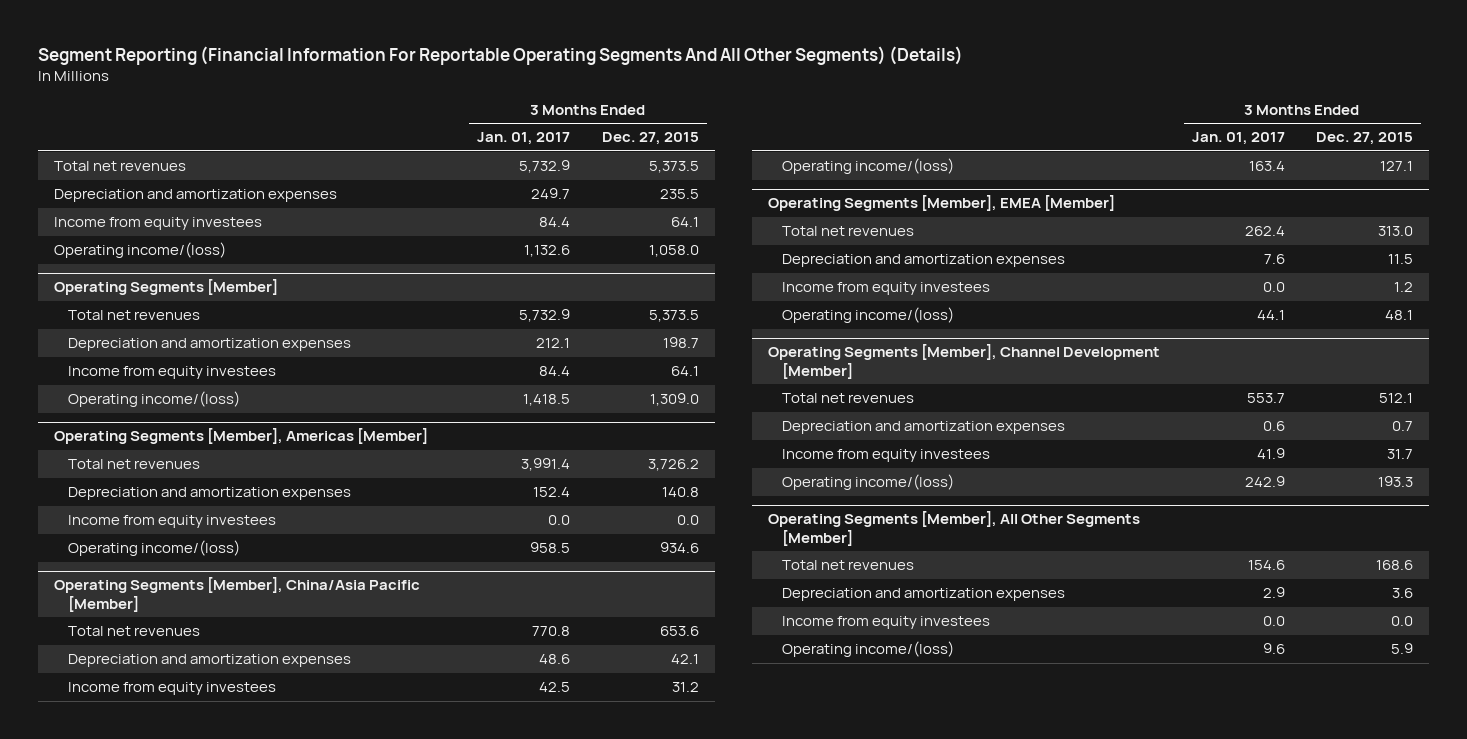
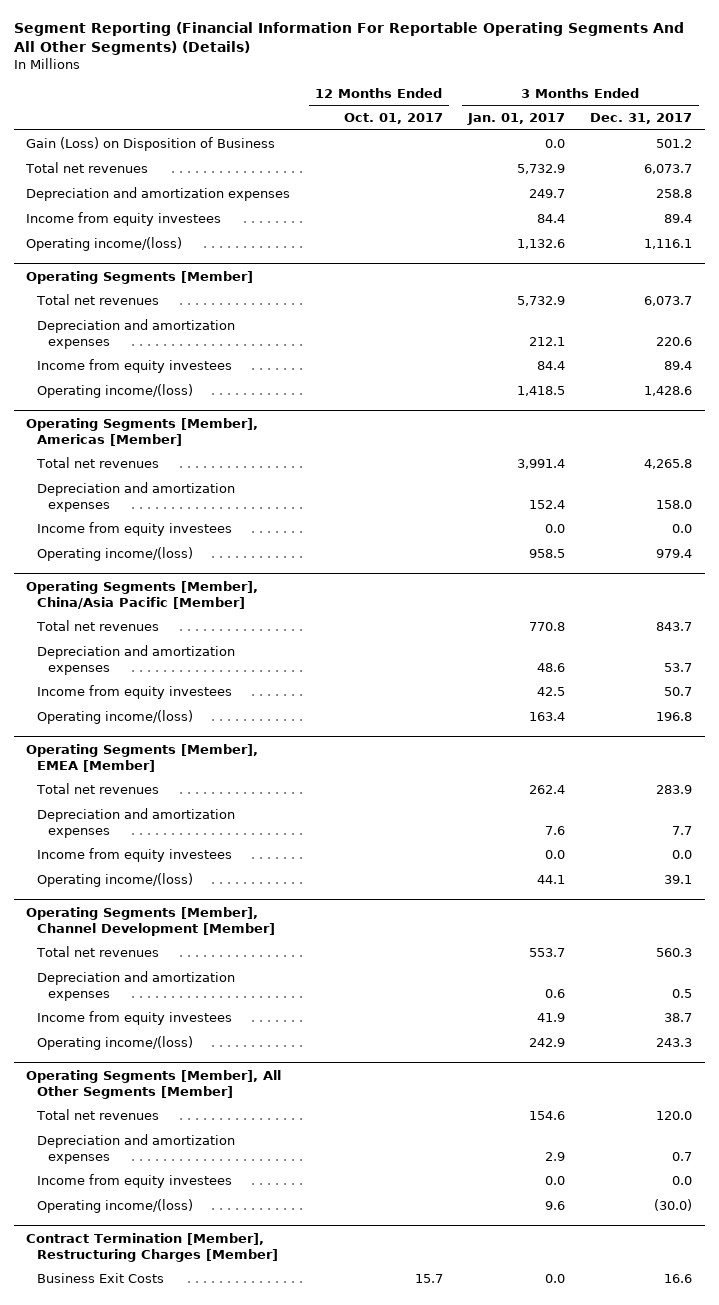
- | 3 Months Ended Jan. 01, 2017 | 3 Months Ended Dec. 27, 2015
+ | 12 Months Ended Oct. 01, 2017 | 3 Months Ended Jan. 01, 2017 | 3 Months Ended Dec. 31, 2017
+ Gain (Loss) on Disposition of Business | | 0.0 | 501.2
+ Contract Termination [Member], Restructuring Charges [Member]
+ Business Exit Costs | 15.7 | 0.0 | 16.6

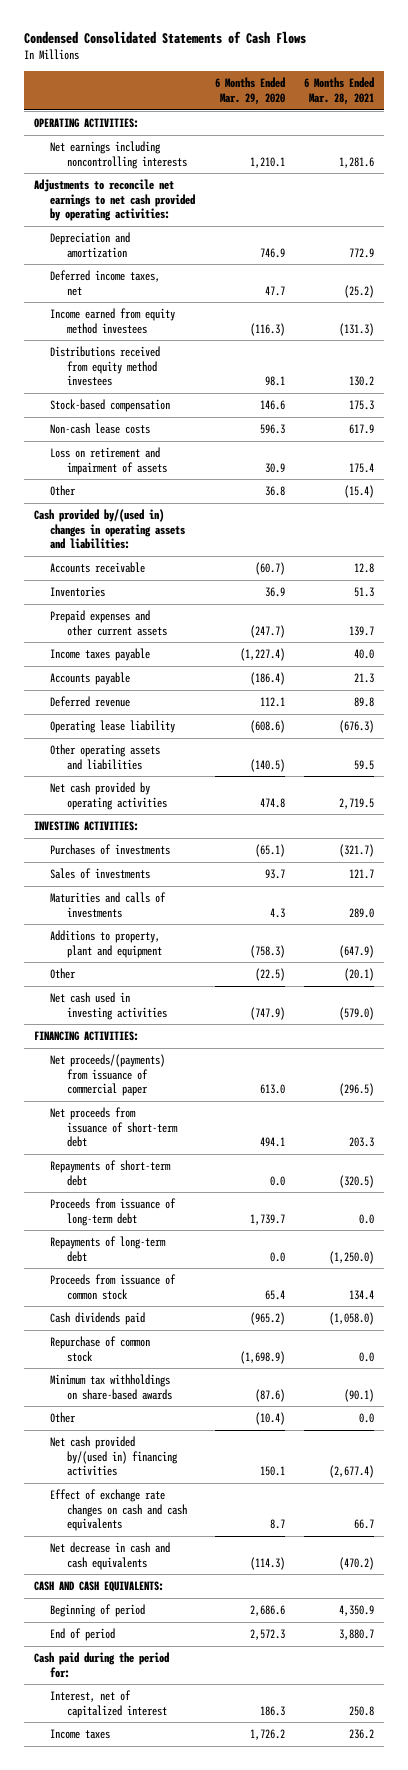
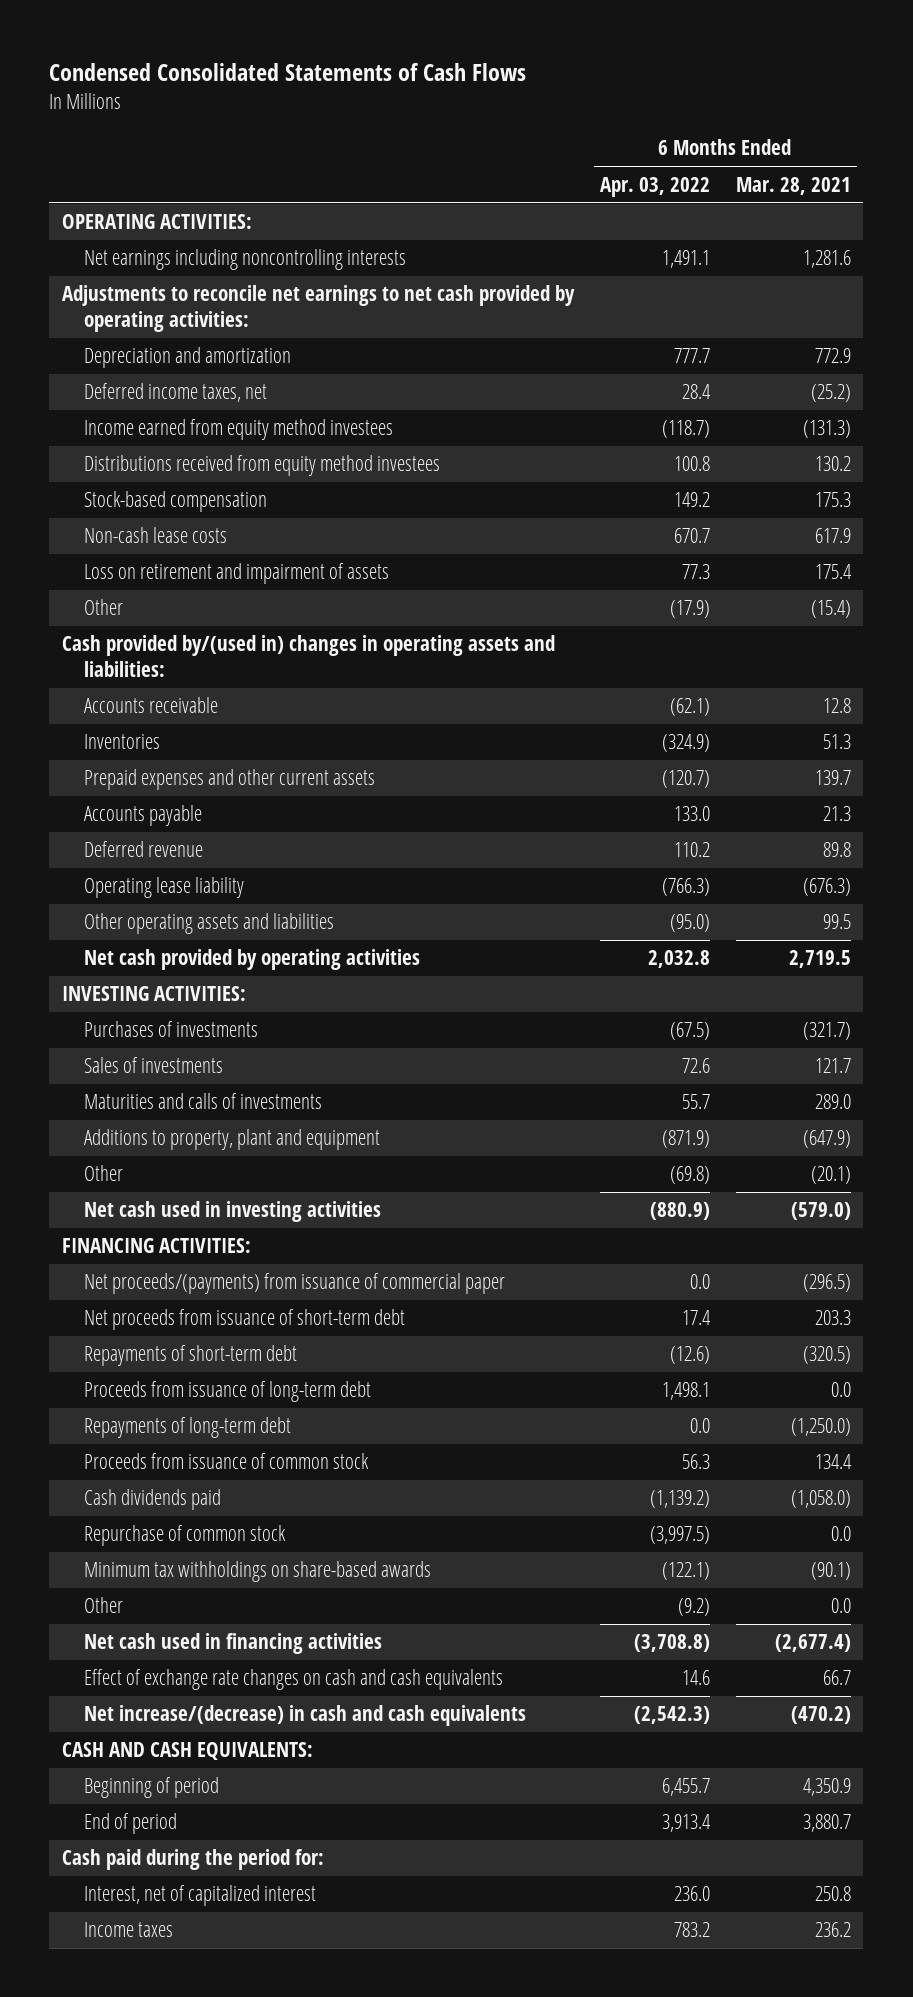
- | 6 Months Ended Mar. 29, 2020 | 6 Months Ended Mar. 28, 2021
+ | 6 Months Ended Apr. 03, 2022 | 6 Months Ended Mar. 28, 2021
- Income taxes payable | (1,227.4) | 40.0
- Other operating assets and liabilities | (140.5) | 59.5
+ Other operating assets and liabilities | (95.0) | 99.5
- Net cash provided by/(used in) financing activities | 150.1 | (2,677.4)
+ Net cash used in financing activities | (3,708.8) | (2,677.4)
- Net decrease in cash and cash equivalents | (114.3) | (470.2)
+ Net increase/(decrease) in cash and cash equivalents | (2,542.3) | (470.2)

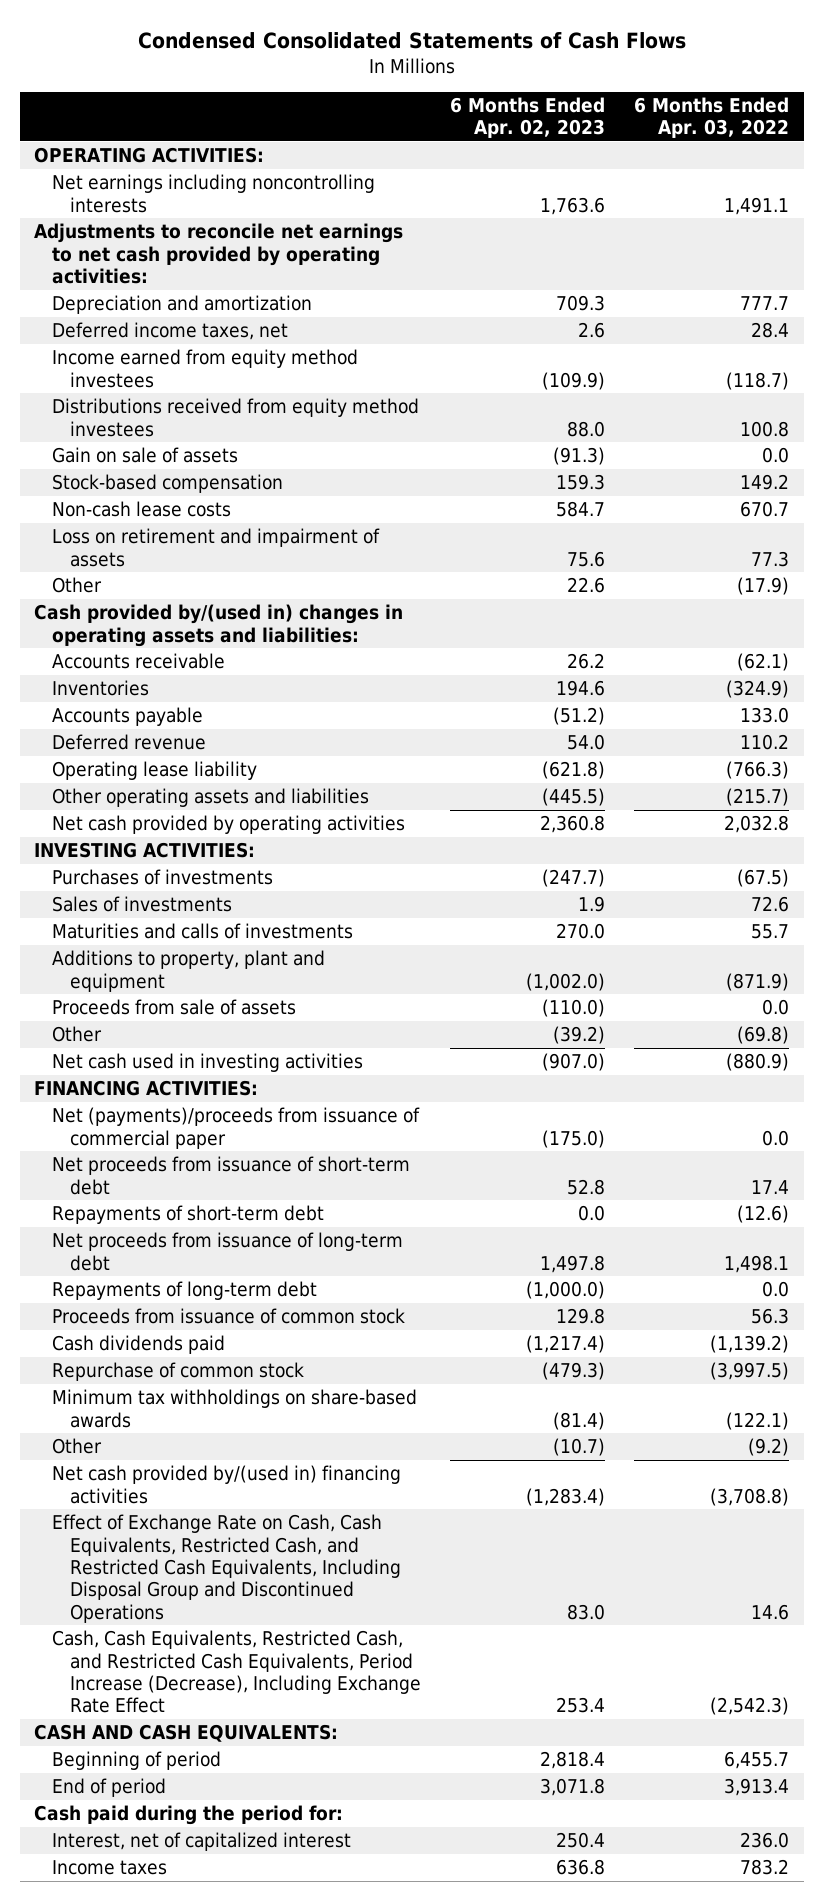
- | 6 Months Ended Apr. 03, 2022 | 6 Months Ended Mar. 28, 2021
+ | 6 Months Ended Apr. 02, 2023 | 6 Months Ended Apr. 03, 2022
+ Gain on sale of assets | (91.3) | 0.0
- Prepaid expenses and other current assets | (120.7) | 139.7
- Other operating assets and liabilities | (95.0) | 99.5
+ Other operating assets and liabilities | (445.5) | (215.7)
+ Proceeds from sale of assets | (110.0) | 0.0
- Net proceeds/(payments) from issuance of commercial paper | 0.0 | (296.5)
+ Net (payments)/proceeds from issuance of commercial paper | (175.0) | 0.0
- Proceeds from issuance of long-term debt | 1,498.1 | 0.0
+ Net proceeds from issuance of long-term debt | 1,497.8 | 1,498.1
- Net cash used in financing activities | (3,708.8) | (2,677.4)
- Effect of exchange rate changes on cash and cash equivalents | 14.6 | 66.7
- Net increase/(decrease) in cash and cash equivalents | (2,542.3) | (470.2)
+ Net cash provided by/(used in) financing activities | (1,283.4) | (3,708.8)
+ Effect of Exchange Rate on Cash, Cash Equivalents, Restricted Cash, and Restricted Cash Equivalents, Including Disposal Group and Discontinued Operations | 83.0 | 14.6
+ Cash, Cash Equivalents, Restricted Cash, and Restricted Cash Equivalents, Period Increase (Decrease), Including Exchange Rate Effect | 253.4 | (2,542.3)

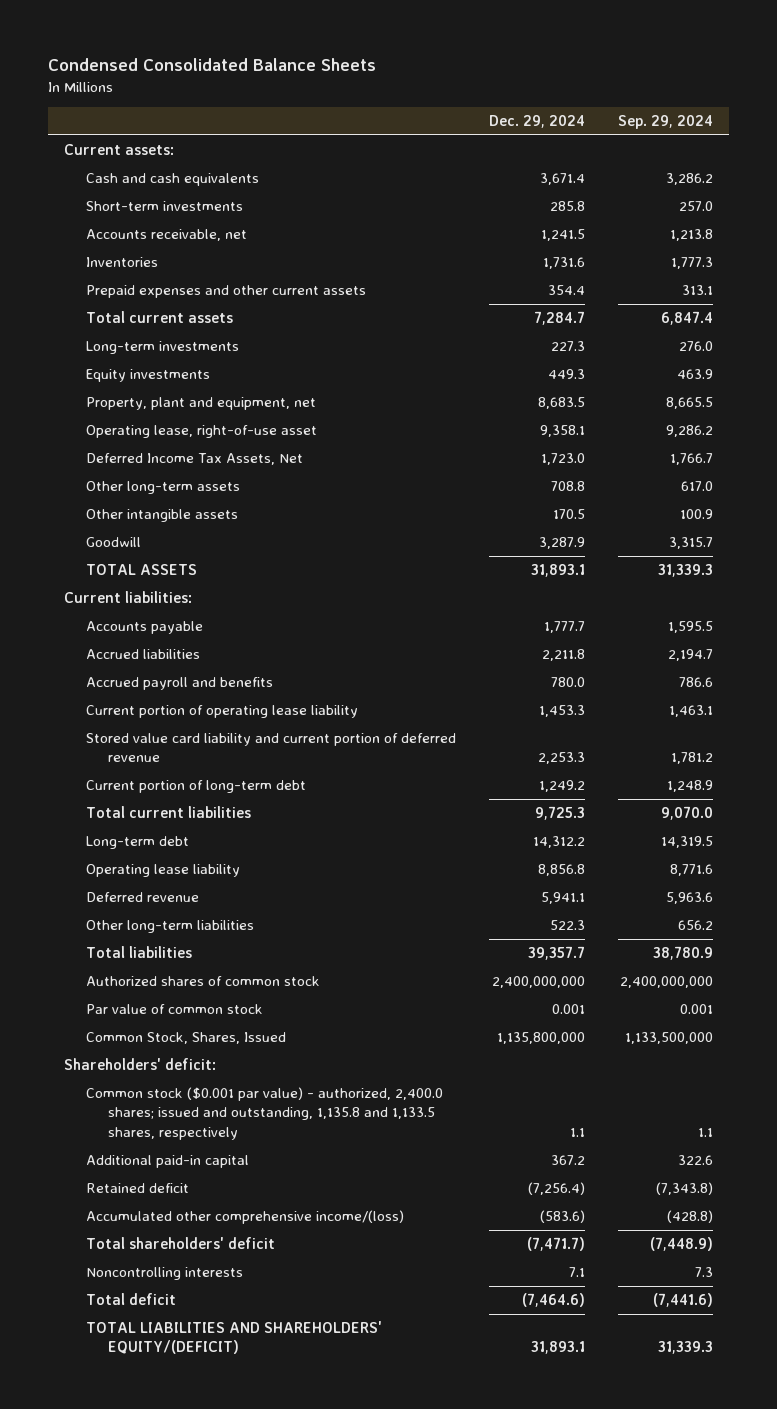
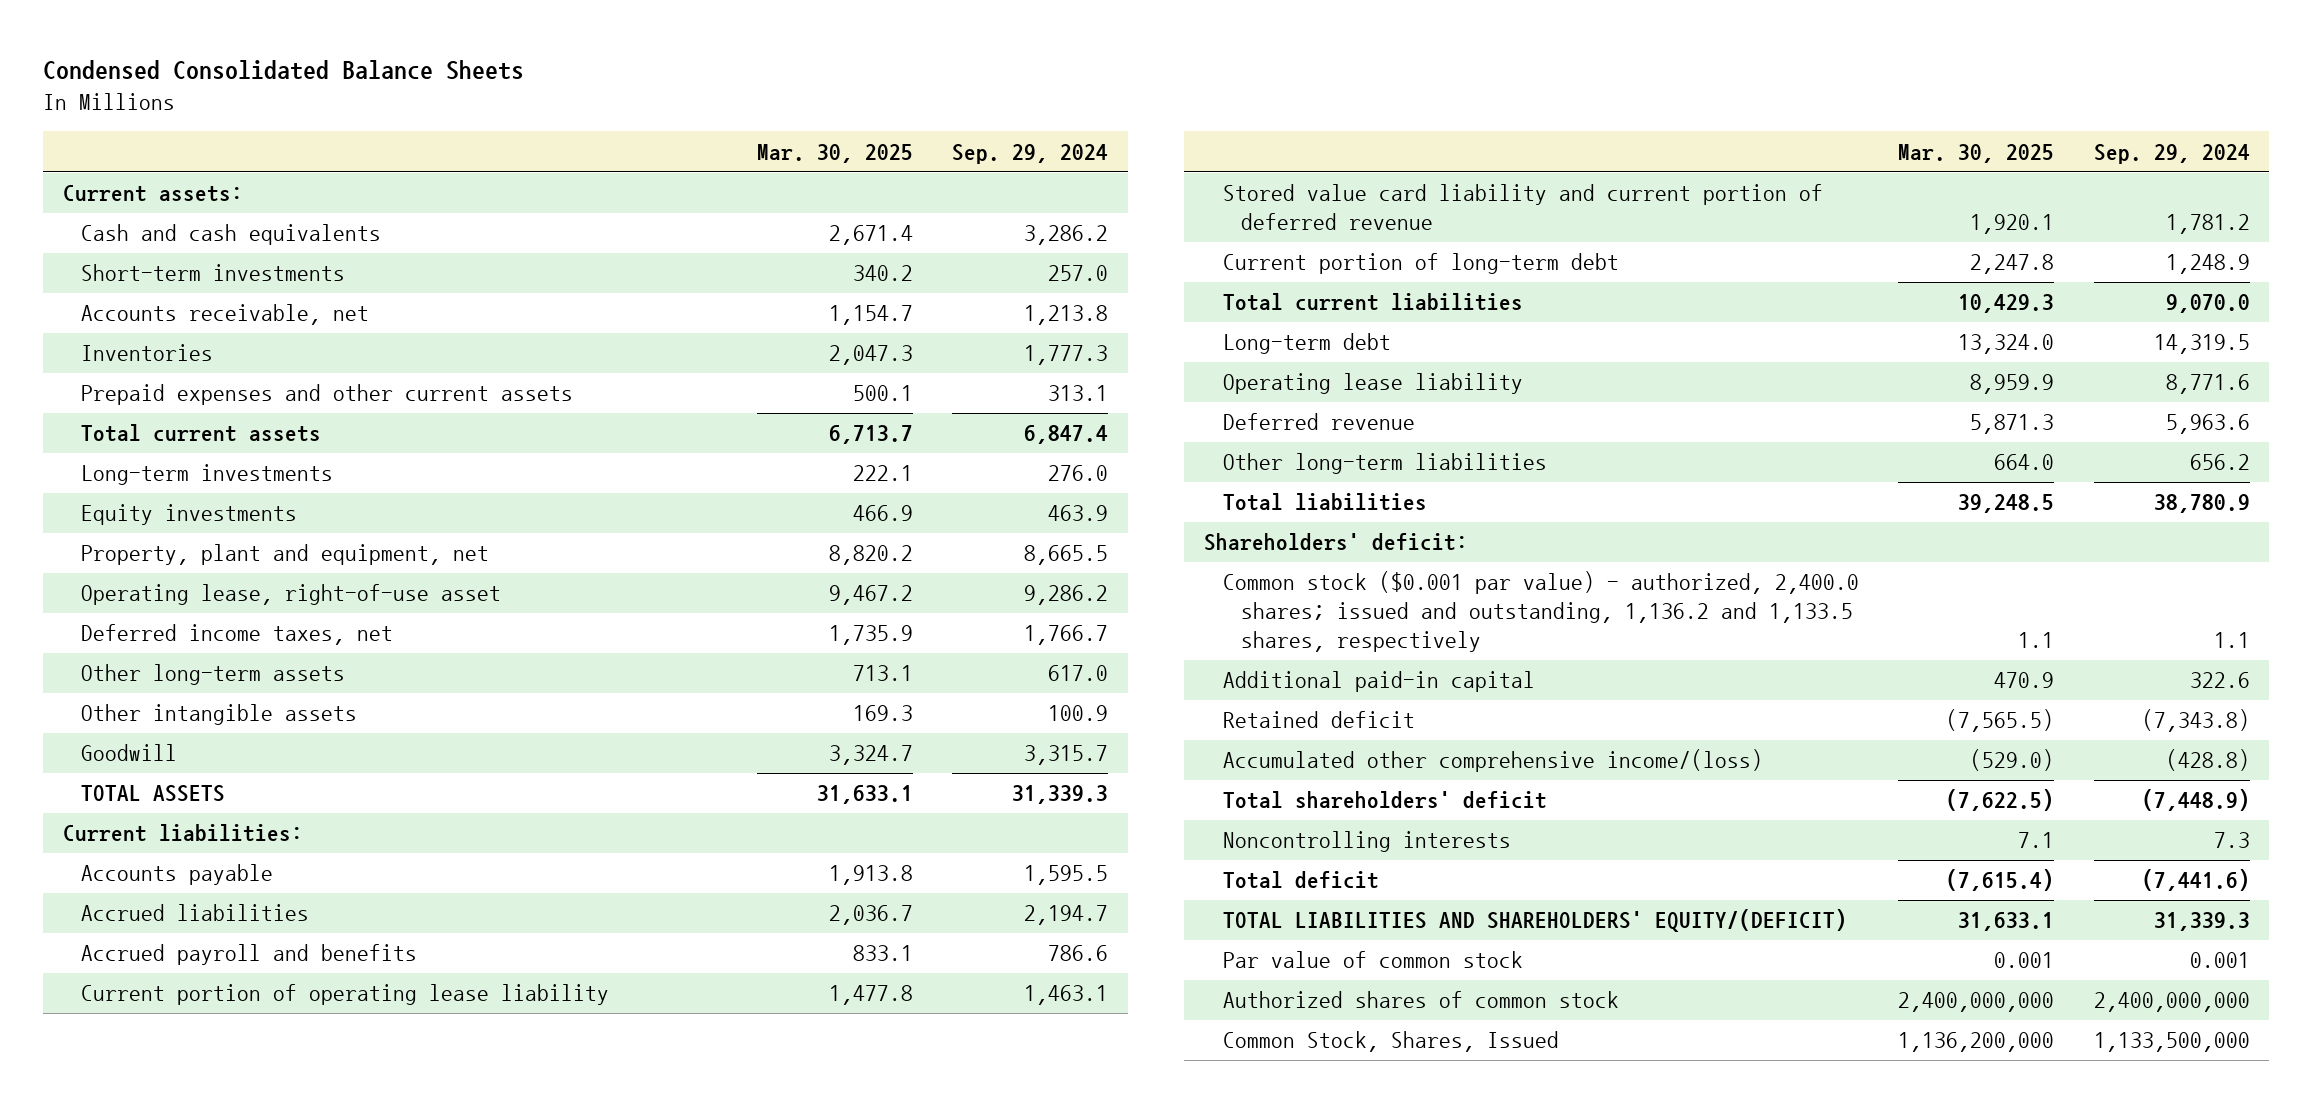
- | Dec. 29, 2024 | Sep. 29, 2024
+ | Mar. 30, 2025 | Sep. 29, 2024
- Deferred Income Tax Assets, Net | 1,723.0 | 1,766.7
+ Deferred income taxes, net | 1,735.9 | 1,766.7
- Common stock ($0.001 par value) - authorized, 2,400.0 shares; issued and outstanding, 1,135.8 and 1,133.5 shares, respectively | 1.1 | 1.1
+ Common stock ($0.001 par value) - authorized, 2,400.0 shares; issued and outstanding, 1,136.2 and 1,133.5 shares, respectively | 1.1 | 1.1
moved down: Par value of common stock | 0.001 | 0.001
moved down: Authorized shares of common stock | 2,400,000,000 | 2,400,000,000
moved down: Common Stock, Shares, Issued | 1,136,200,000 | 1,133,500,000

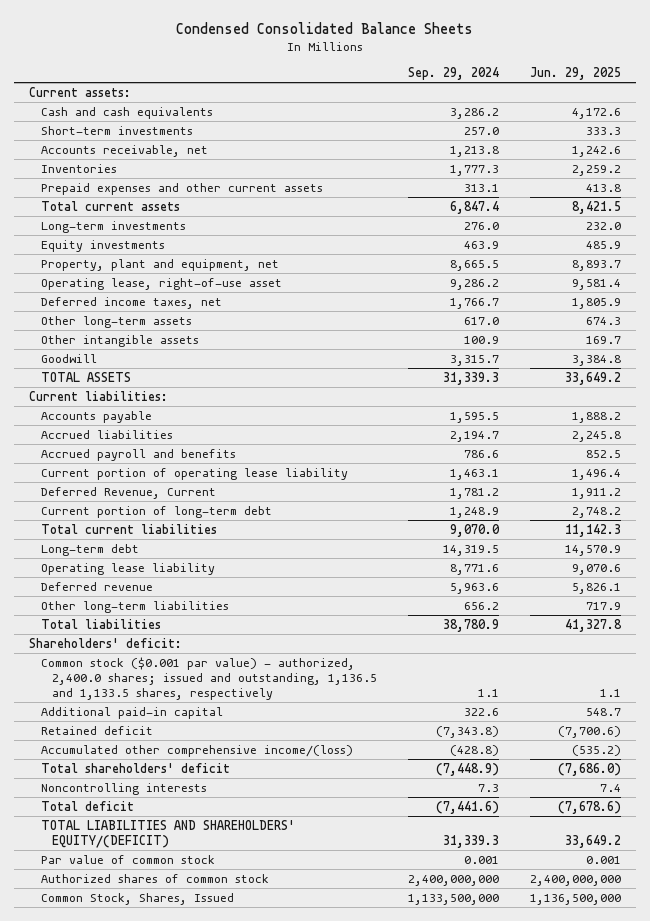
- | Mar. 30, 2025 | Sep. 29, 2024
+ | Sep. 29, 2024 | Jun. 29, 2025
- Stored value card liability and current portion of deferred revenue | 1,920.1 | 1,781.2
+ Deferred Revenue, Current | 1,781.2 | 1,911.2
- Common stock ($0.001 par value) - authorized, 2,400.0 shares; issued and outstanding, 1,136.2 and 1,133.5 shares, respectively | 1.1 | 1.1
+ Common stock ($0.001 par value) - authorized, 2,400.0 shares; issued and outstanding, 1,136.5 and 1,133.5 shares, respectively | 1.1 | 1.1

